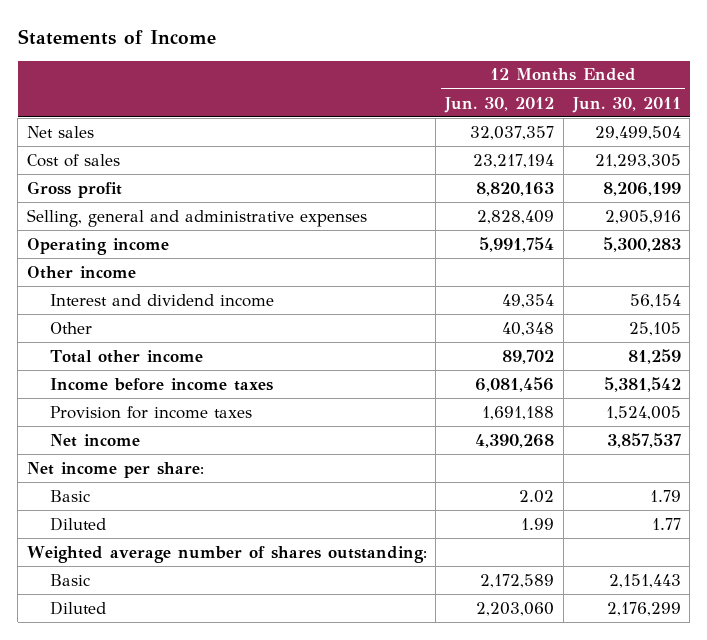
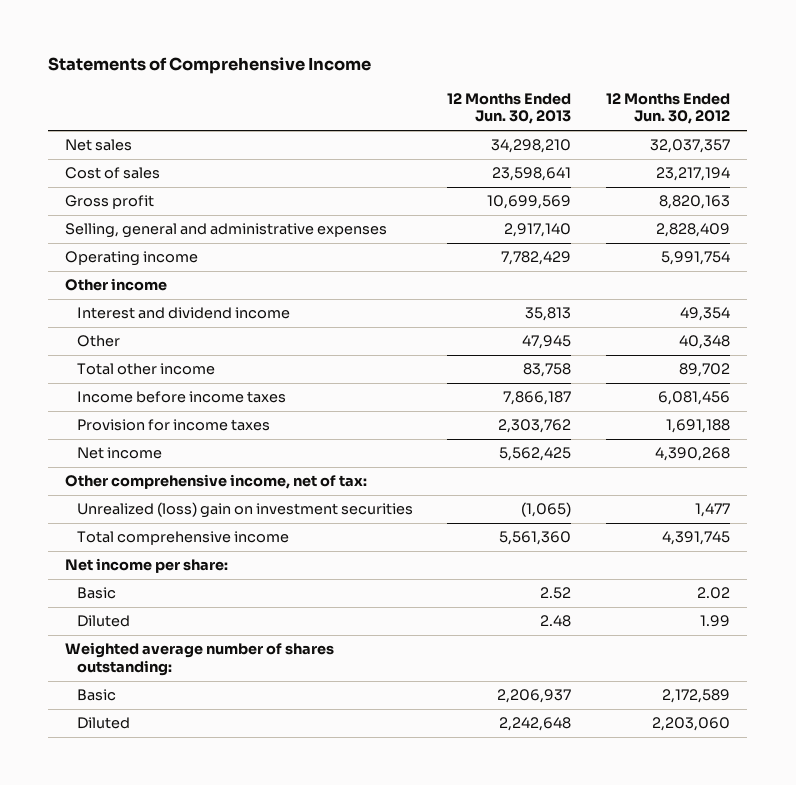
- Statements of Income
+ Statements of Comprehensive Income
- | 12 Months Ended Jun. 30, 2012 | 12 Months Ended Jun. 30, 2011
+ | 12 Months Ended Jun. 30, 2013 | 12 Months Ended Jun. 30, 2012
+ Other comprehensive income, net of tax:
+ Unrealized (loss) gain on investment securities | (1,065) | 1,477
+ Total comprehensive income | 5,561,360 | 4,391,745

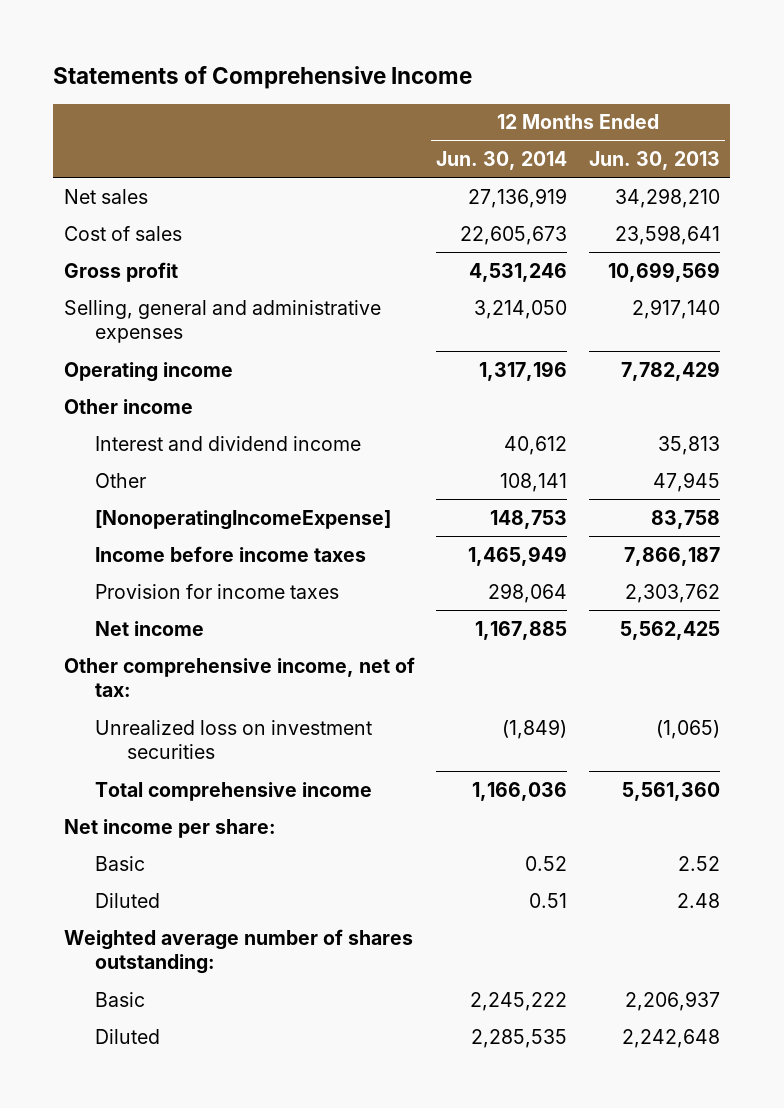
- | 12 Months Ended Jun. 30, 2013 | 12 Months Ended Jun. 30, 2012
+ | 12 Months Ended Jun. 30, 2014 | 12 Months Ended Jun. 30, 2013
- Total other income | 83,758 | 89,702
+ [NonoperatingIncomeExpense] | 148,753 | 83,758
- Unrealized (loss) gain on investment securities | (1,065) | 1,477
+ Unrealized loss on investment securities | (1,849) | (1,065)

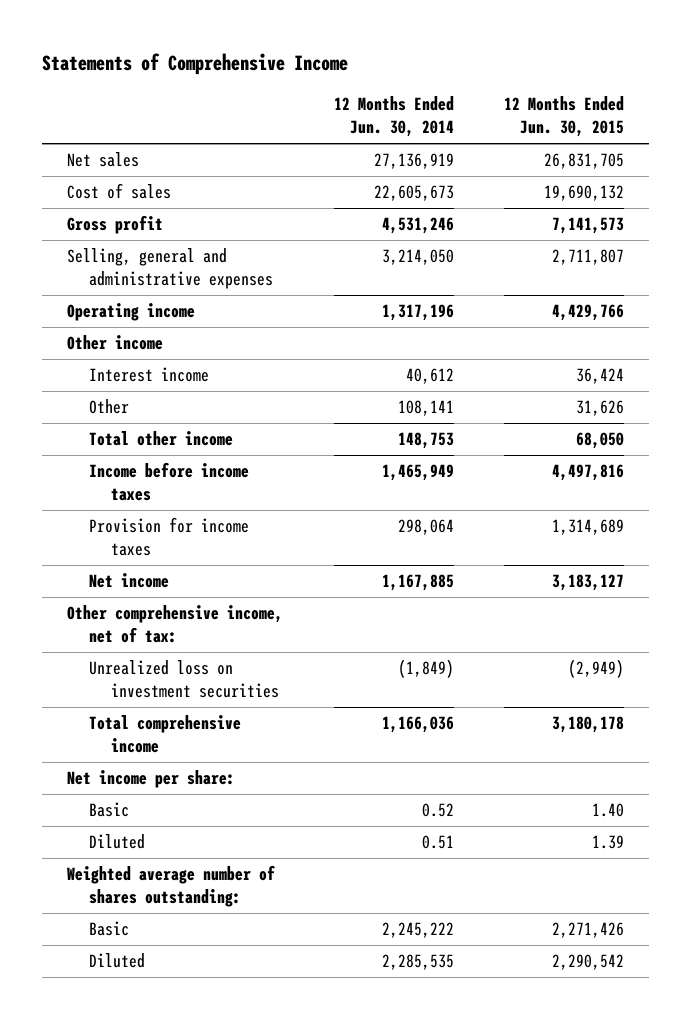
- | 12 Months Ended Jun. 30, 2014 | 12 Months Ended Jun. 30, 2013
+ | 12 Months Ended Jun. 30, 2014 | 12 Months Ended Jun. 30, 2015
- Interest and dividend income | 40,612 | 35,813
+ Interest income | 40,612 | 36,424
- [NonoperatingIncomeExpense] | 148,753 | 83,758
+ Total other income | 148,753 | 68,050

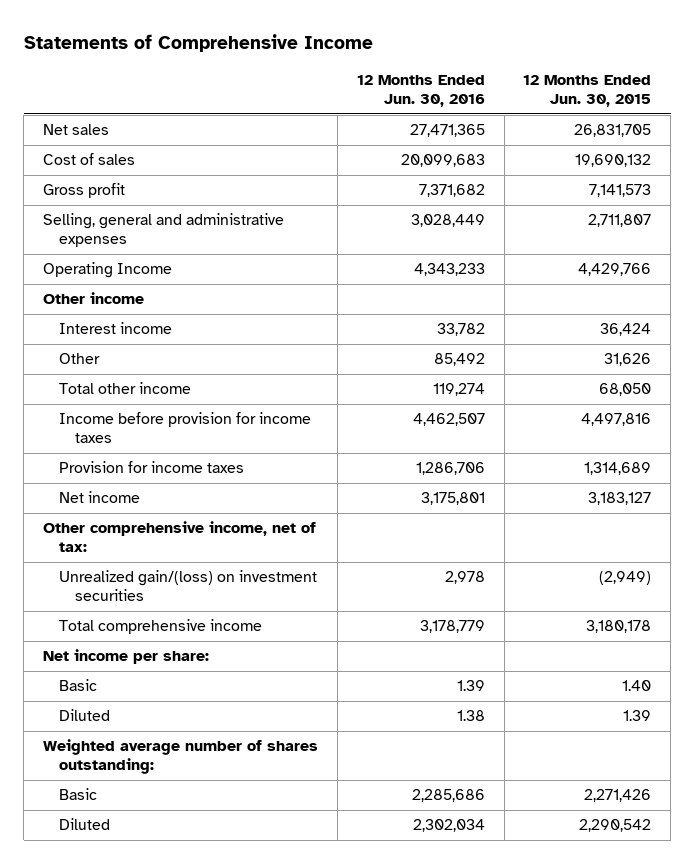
- | 12 Months Ended Jun. 30, 2014 | 12 Months Ended Jun. 30, 2015
+ | 12 Months Ended Jun. 30, 2016 | 12 Months Ended Jun. 30, 2015
- Operating income | 1,317,196 | 4,429,766
+ Operating Income | 4,343,233 | 4,429,766
- Income before income taxes | 1,465,949 | 4,497,816
+ Income before provision for income taxes | 4,462,507 | 4,497,816
- Unrealized loss on investment securities | (1,849) | (2,949)
+ Unrealized gain/(loss) on investment securities | 2,978 | (2,949)

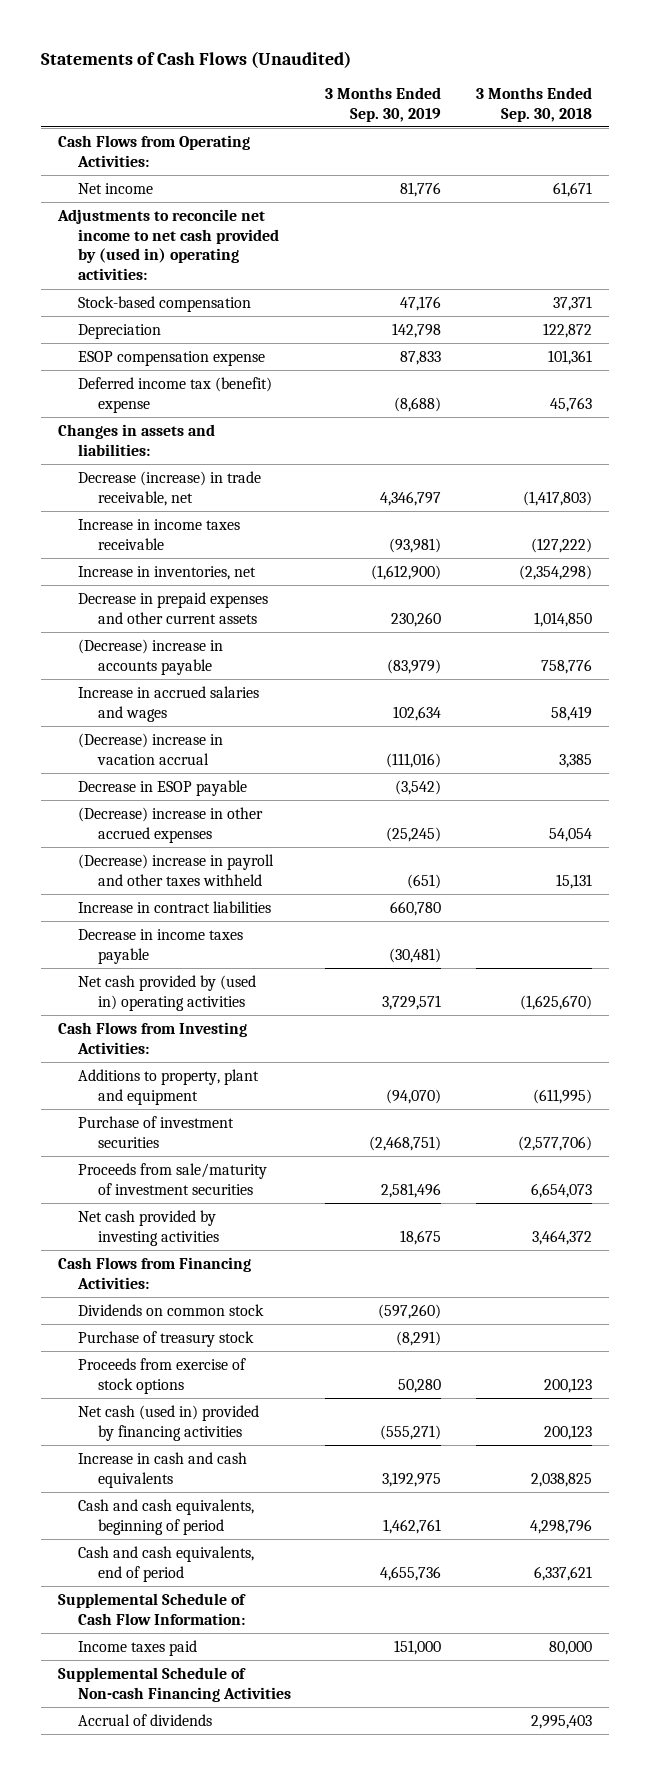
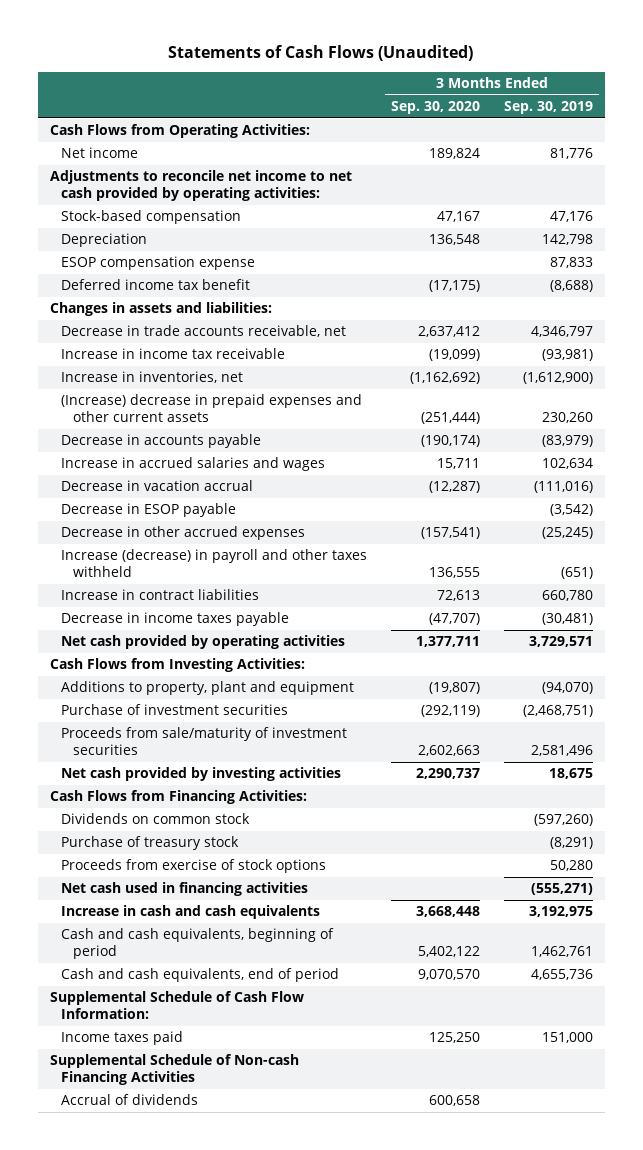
- | 3 Months Ended Sep. 30, 2019 | 3 Months Ended Sep. 30, 2018
+ | 3 Months Ended Sep. 30, 2020 | 3 Months Ended Sep. 30, 2019
- Adjustments to reconcile net income to net cash provided by (used in) operating activities:
+ Adjustments to reconcile net income to net cash provided by operating activities:
- Deferred income tax (benefit) expense | (8,688) | 45,763
+ Deferred income tax benefit | (17,175) | (8,688)
- Decrease (increase) in trade receivable, net | 4,346,797 | (1,417,803)
- Increase in income taxes receivable | (93,981) | (127,222)
+ Decrease in trade accounts receivable, net | 2,637,412 | 4,346,797
+ Increase in income tax receivable | (19,099) | (93,981)
- Decrease in prepaid expenses and other current assets | 230,260 | 1,014,850
- (Decrease) increase in accounts payable | (83,979) | 758,776
+ (Increase) decrease in prepaid expenses and other current assets | (251,444) | 230,260
+ Decrease in accounts payable | (190,174) | (83,979)
- (Decrease) increase in vacation accrual | (111,016) | 3,385
+ Decrease in vacation accrual | (12,287) | (111,016)
- (Decrease) increase in other accrued expenses | (25,245) | 54,054
- (Decrease) increase in payroll and other taxes withheld | (651) | 15,131
+ Decrease in other accrued expenses | (157,541) | (25,245)
+ Increase (decrease) in payroll and other taxes withheld | 136,555 | (651)
- Net cash provided by (used in) operating activities | 3,729,571 | (1,625,670)
+ Net cash provided by operating activities | 1,377,711 | 3,729,571
- Net cash (used in) provided by financing activities | (555,271) | 200,123
+ Net cash used in financing activities | | (555,271)

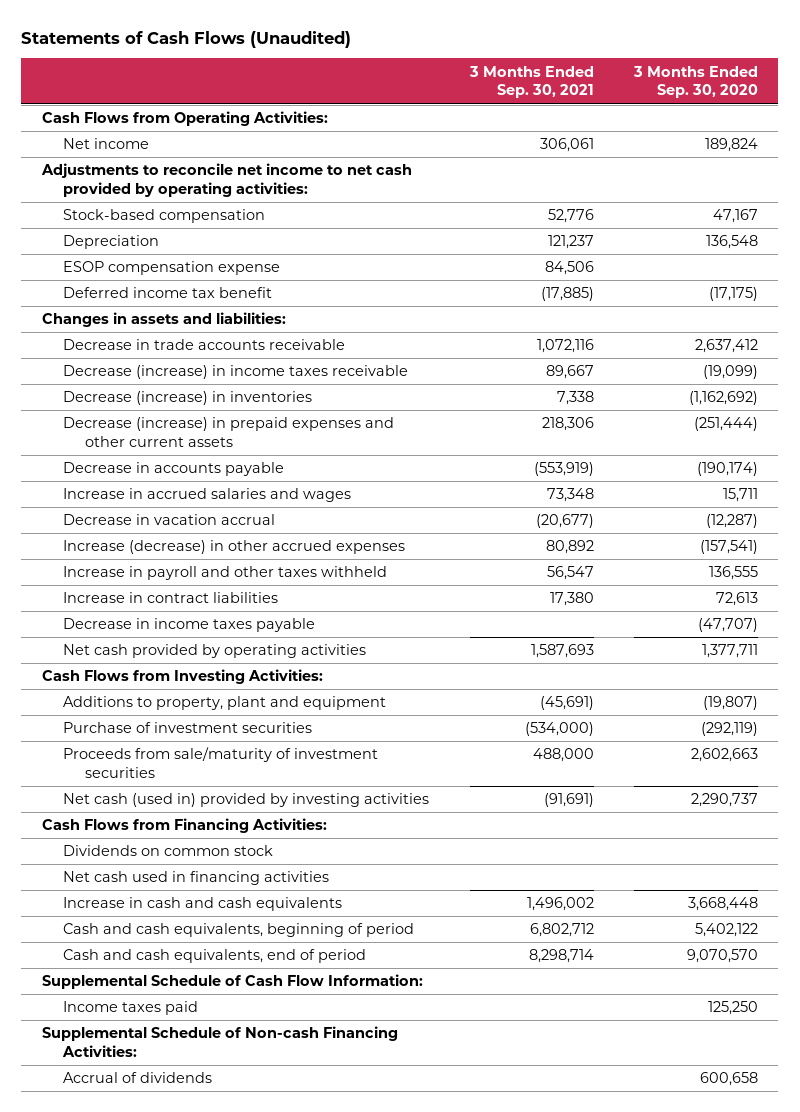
- | 3 Months Ended Sep. 30, 2020 | 3 Months Ended Sep. 30, 2019
+ | 3 Months Ended Sep. 30, 2021 | 3 Months Ended Sep. 30, 2020
- Decrease in trade accounts receivable, net | 2,637,412 | 4,346,797
- Increase in income tax receivable | (19,099) | (93,981)
- Increase in inventories, net | (1,162,692) | (1,612,900)
- (Increase) decrease in prepaid expenses and other current assets | (251,444) | 230,260
+ Decrease in trade accounts receivable | 1,072,116 | 2,637,412
+ Decrease (increase) in income taxes receivable | 89,667 | (19,099)
+ Decrease (increase) in inventories | 7,338 | (1,162,692)
+ Decrease (increase) in prepaid expenses and other current assets | 218,306 | (251,444)
- Decrease in ESOP payable | | (3,542)
- Decrease in other accrued expenses | (157,541) | (25,245)
- Increase (decrease) in payroll and other taxes withheld | 136,555 | (651)
+ Increase (decrease) in other accrued expenses | 80,892 | (157,541)
+ Increase in payroll and other taxes withheld | 56,547 | 136,555
- Net cash provided by investing activities | 2,290,737 | 18,675
+ Net cash (used in) provided by investing activities | (91,691) | 2,290,737
- Purchase of treasury stock | | (8,291)
- Proceeds from exercise of stock options | | 50,280
- Supplemental Schedule of Non-cash Financing Activities
+ Supplemental Schedule of Non-cash Financing Activities:

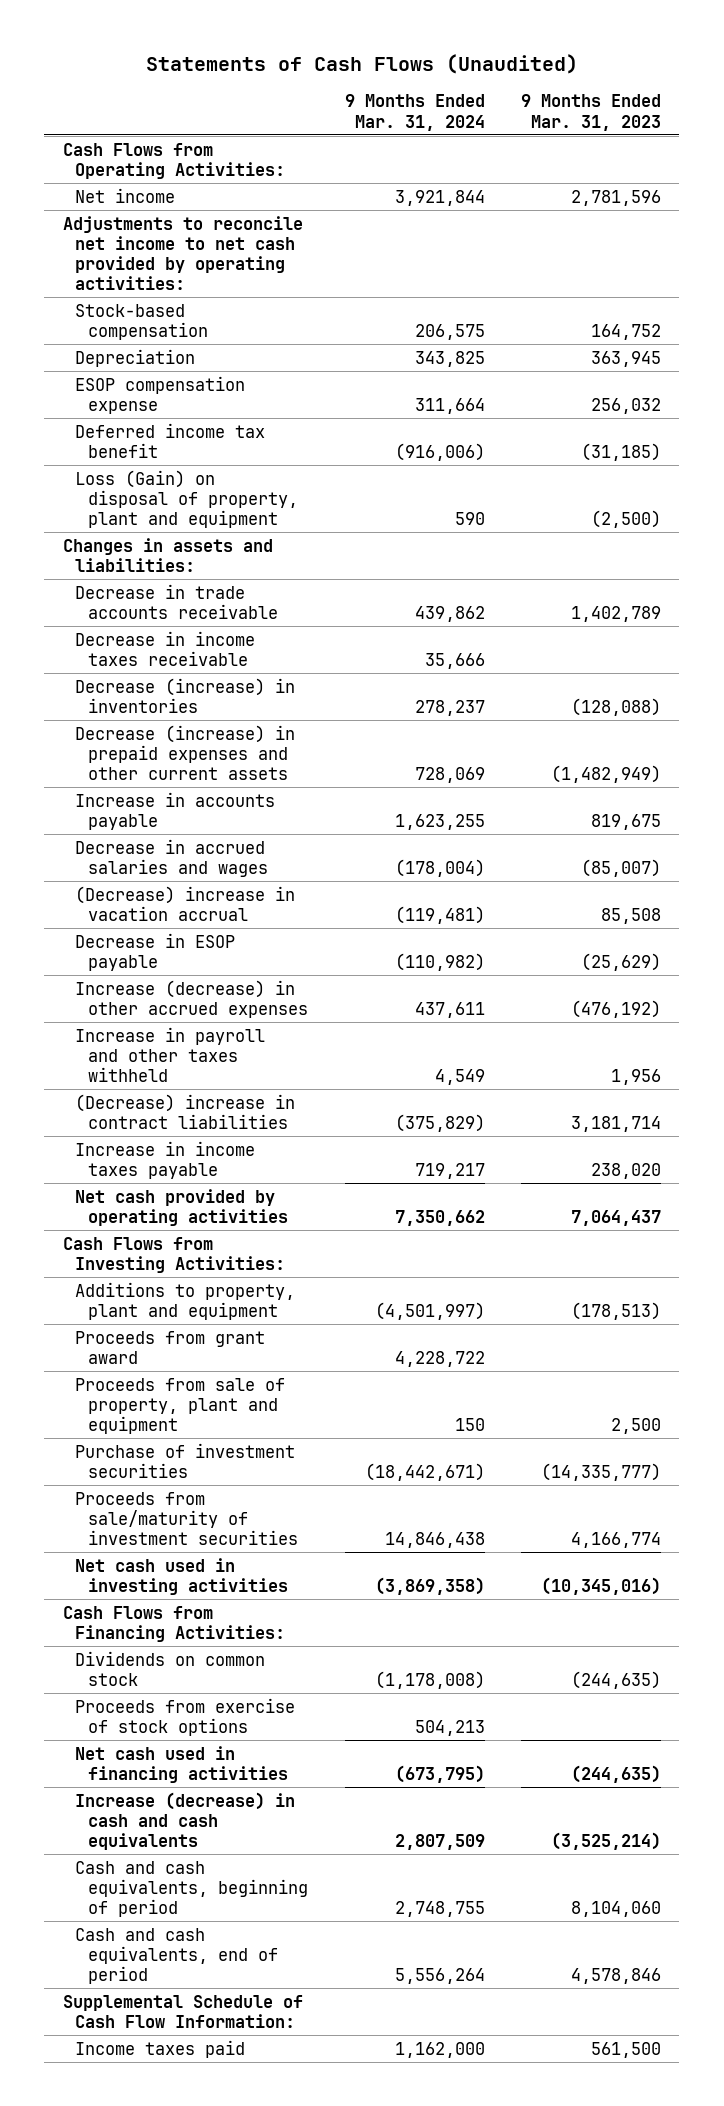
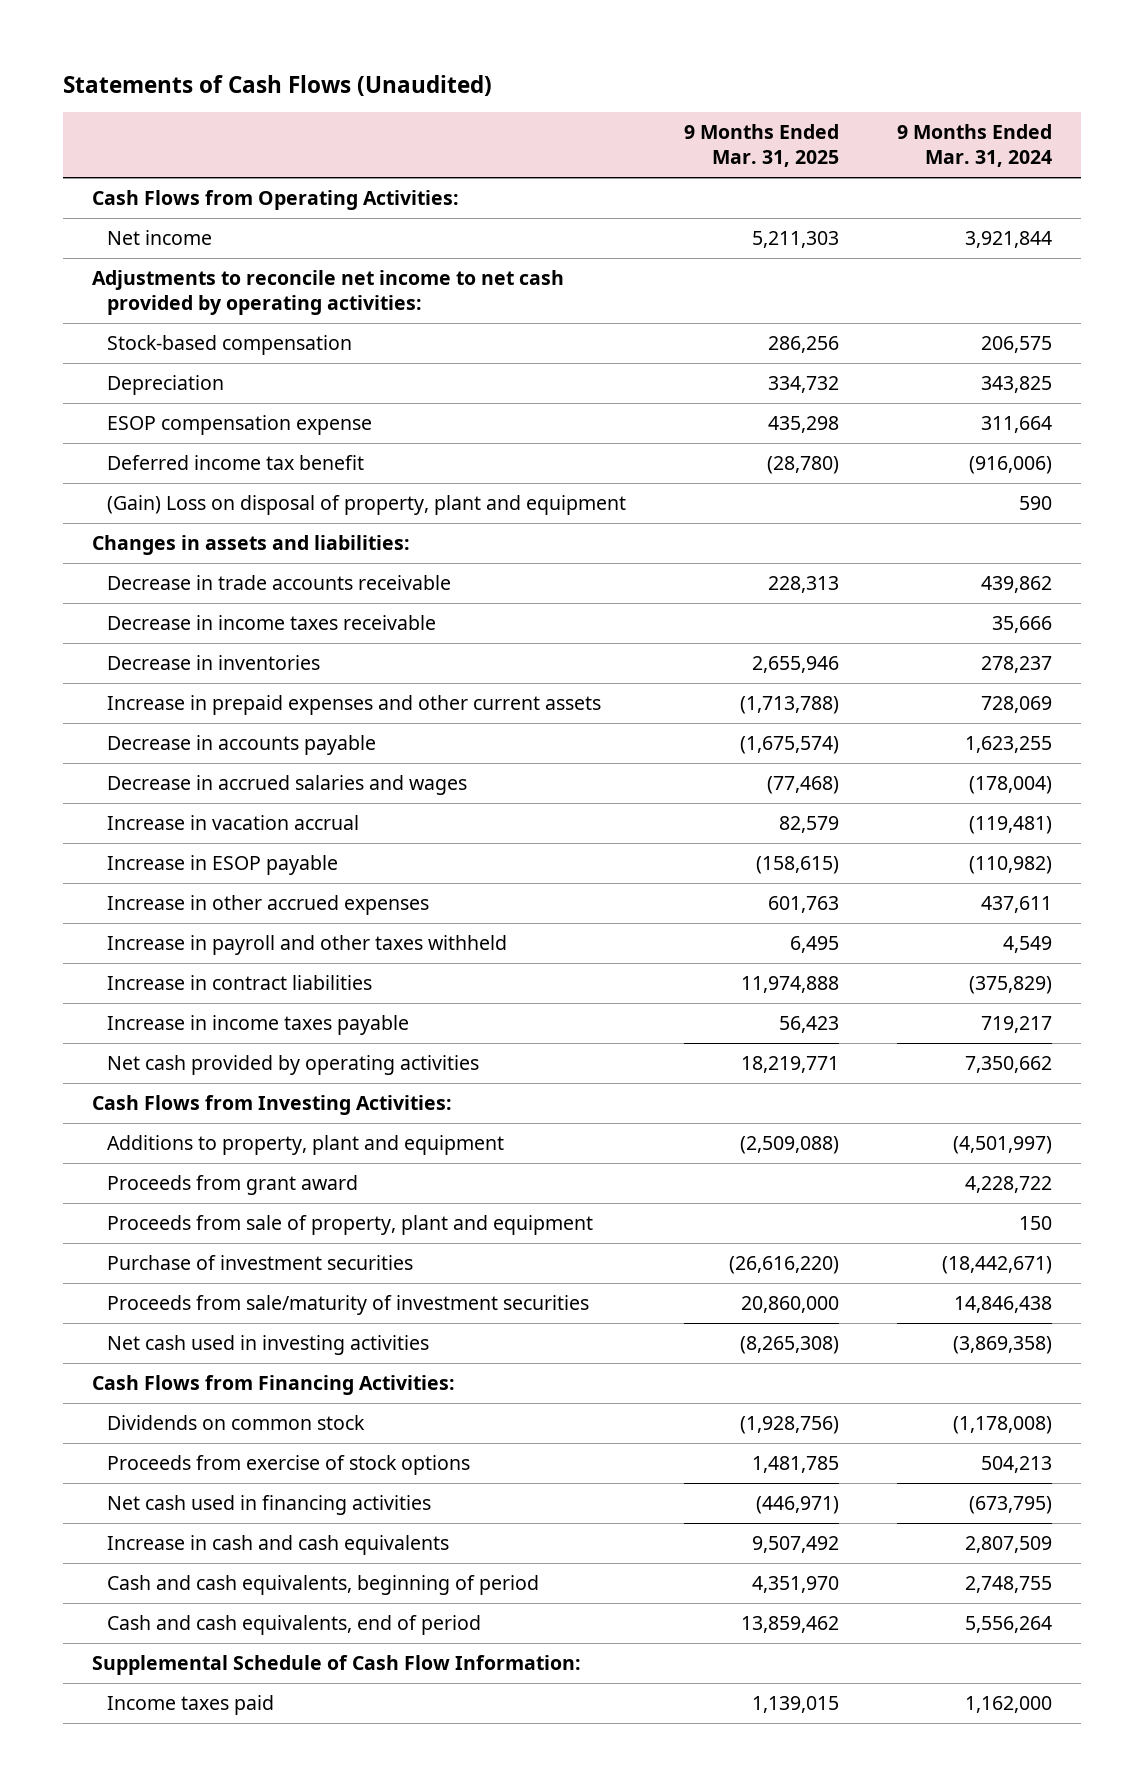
- | 9 Months Ended Mar. 31, 2024 | 9 Months Ended Mar. 31, 2023
+ | 9 Months Ended Mar. 31, 2025 | 9 Months Ended Mar. 31, 2024
- Loss (Gain) on disposal of property, plant and equipment | 590 | (2,500)
+ (Gain) Loss on disposal of property, plant and equipment | | 590
- Decrease (increase) in inventories | 278,237 | (128,088)
- Decrease (increase) in prepaid expenses and other current assets | 728,069 | (1,482,949)
- Increase in accounts payable | 1,623,255 | 819,675
+ Decrease in inventories | 2,655,946 | 278,237
+ Increase in prepaid expenses and other current assets | (1,713,788) | 728,069
+ Decrease in accounts payable | (1,675,574) | 1,623,255
- (Decrease) increase in vacation accrual | (119,481) | 85,508
- Decrease in ESOP payable | (110,982) | (25,629)
- Increase (decrease) in other accrued expenses | 437,611 | (476,192)
+ Increase in vacation accrual | 82,579 | (119,481)
+ Increase in ESOP payable | (158,615) | (110,982)
+ Increase in other accrued expenses | 601,763 | 437,611
- (Decrease) increase in contract liabilities | (375,829) | 3,181,714
+ Increase in contract liabilities | 11,974,888 | (375,829)
- Increase (decrease) in cash and cash equivalents | 2,807,509 | (3,525,214)
+ Increase in cash and cash equivalents | 9,507,492 | 2,807,509

